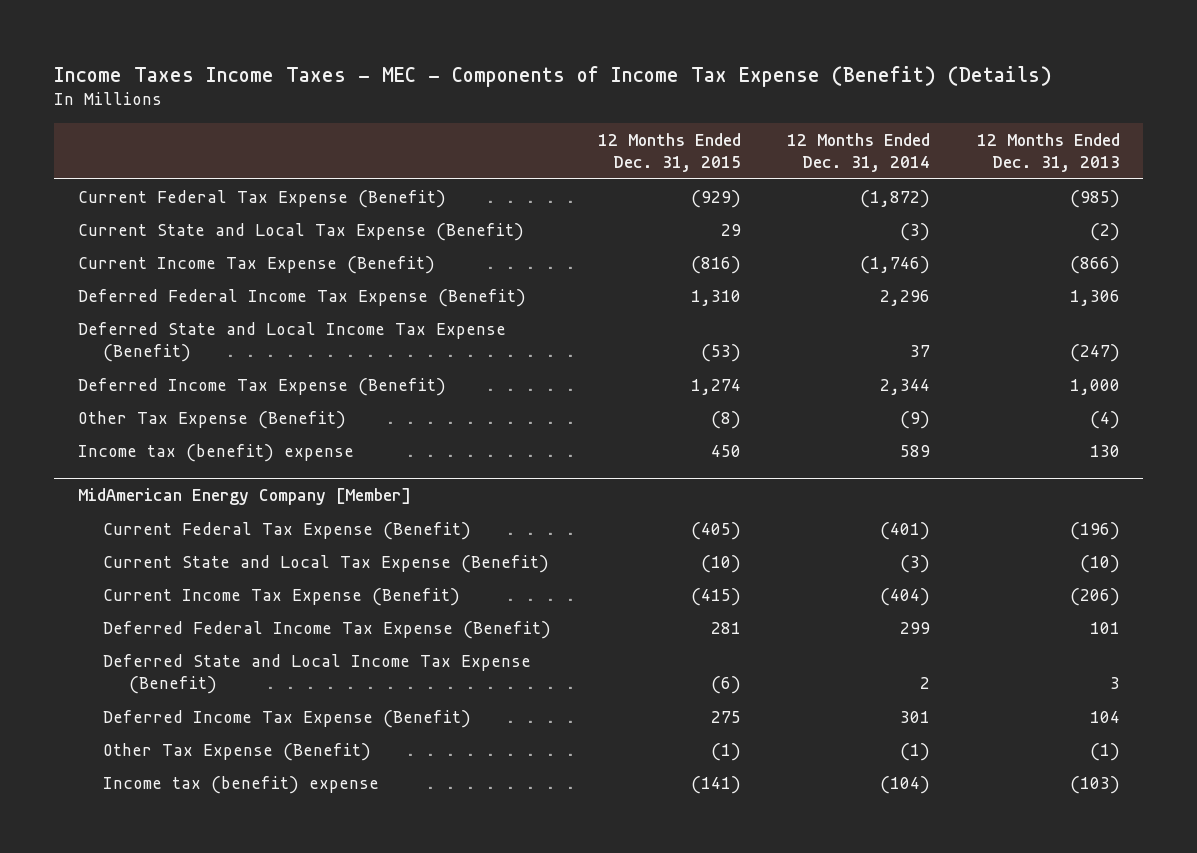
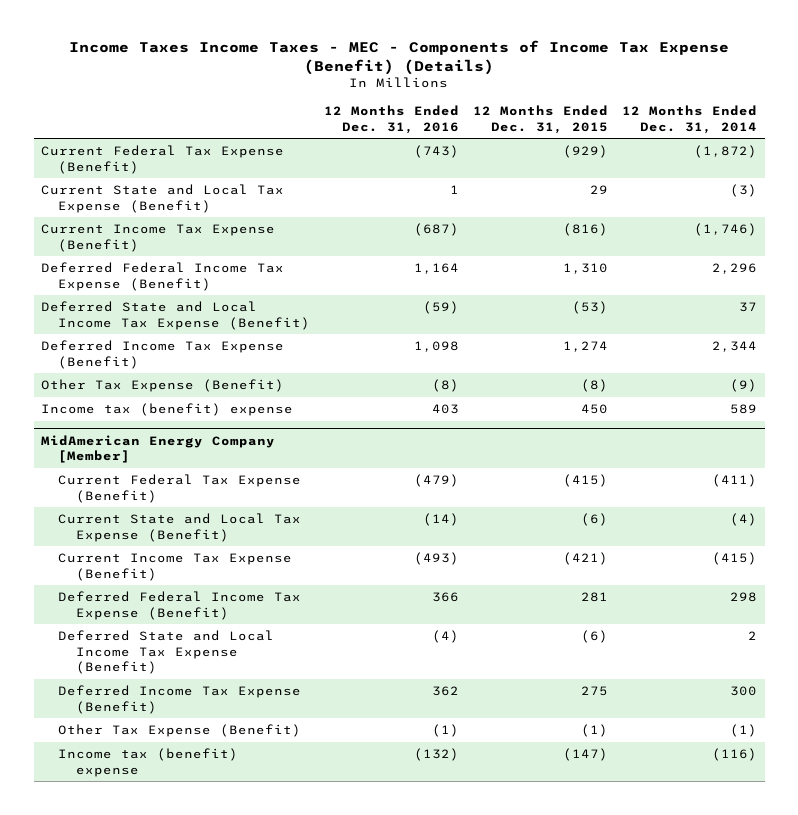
- | 12 Months Ended Dec. 31, 2015 | 12 Months Ended Dec. 31, 2014 | 12 Months Ended Dec. 31, 2013
+ | 12 Months Ended Dec. 31, 2016 | 12 Months Ended Dec. 31, 2015 | 12 Months Ended Dec. 31, 2014
@ MidAmerican Energy Company [Member]
- Current Federal Tax Expense (Benefit) | (405) | (401) | (196)
- Current State and Local Tax Expense (Benefit) | (10) | (3) | (10)
- Current Income Tax Expense (Benefit) | (415) | (404) | (206)
- Deferred Federal Income Tax Expense (Benefit) | 281 | 299 | 101
+ Current Federal Tax Expense (Benefit) | (479) | (415) | (411)
+ Current State and Local Tax Expense (Benefit) | (14) | (6) | (4)
+ Current Income Tax Expense (Benefit) | (493) | (421) | (415)
+ Deferred Federal Income Tax Expense (Benefit) | 366 | 281 | 298
- Deferred Income Tax Expense (Benefit) | 275 | 301 | 104
+ Deferred Income Tax Expense (Benefit) | 362 | 275 | 300
- Income tax (benefit) expense | (141) | (104) | (103)
+ Income tax (benefit) expense | (132) | (147) | (116)

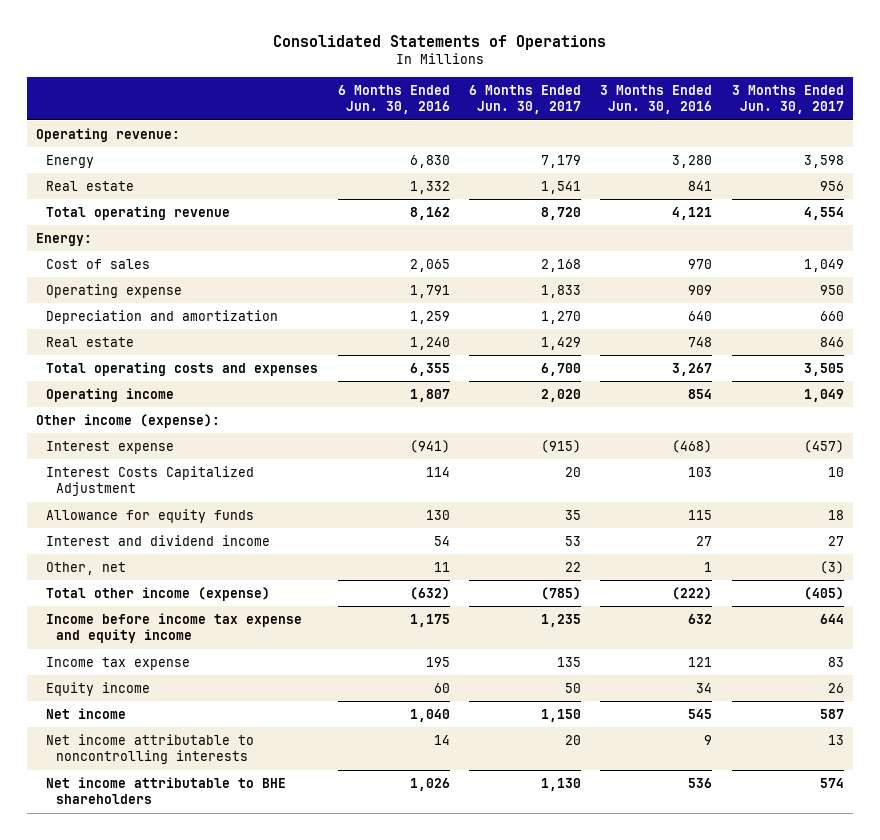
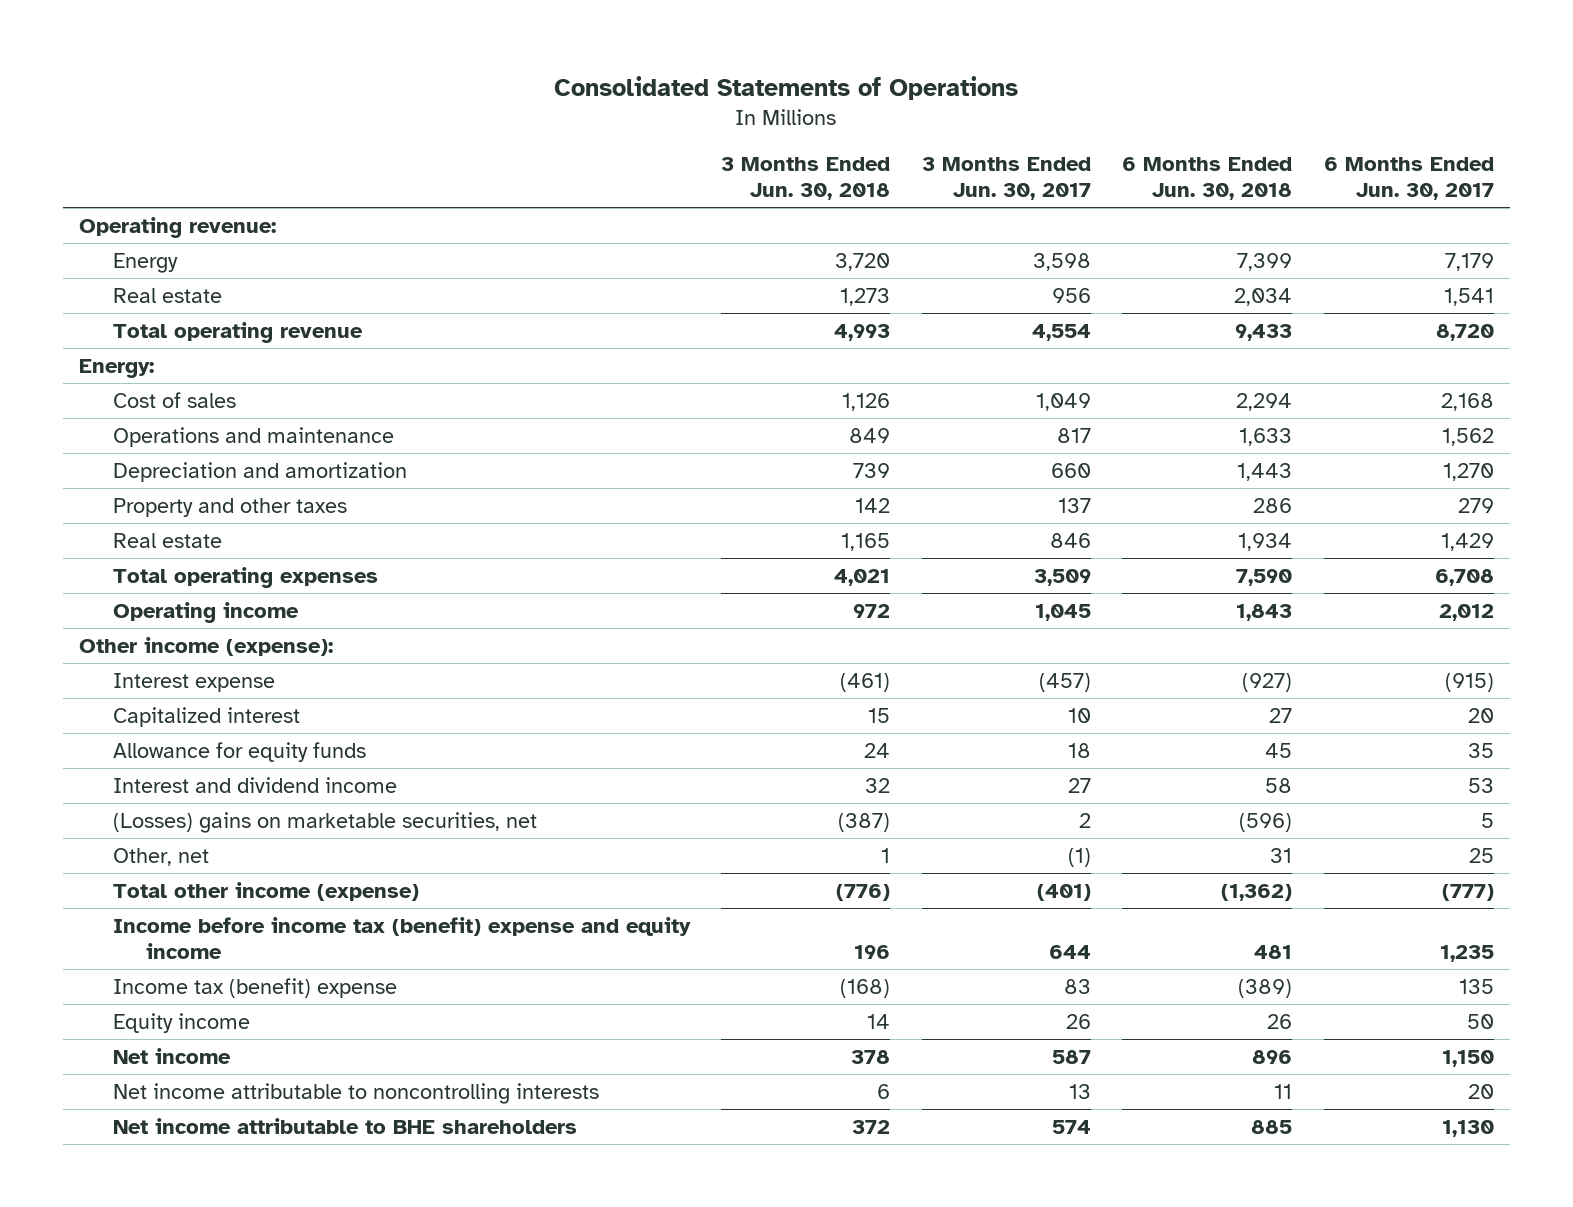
- | 6 Months Ended Jun. 30, 2016 | 6 Months Ended Jun. 30, 2017 | 3 Months Ended Jun. 30, 2016 | 3 Months Ended Jun. 30, 2017
+ | 3 Months Ended Jun. 30, 2018 | 3 Months Ended Jun. 30, 2017 | 6 Months Ended Jun. 30, 2018 | 6 Months Ended Jun. 30, 2017
- Operating expense | 1,791 | 1,833 | 909 | 950
+ Operations and maintenance | 849 | 817 | 1,633 | 1,562
+ Property and other taxes | 142 | 137 | 286 | 279
- Total operating costs and expenses | 6,355 | 6,700 | 3,267 | 3,505
- Operating income | 1,807 | 2,020 | 854 | 1,049
+ Total operating expenses | 4,021 | 3,509 | 7,590 | 6,708
+ Operating income | 972 | 1,045 | 1,843 | 2,012
- Interest Costs Capitalized Adjustment | 114 | 20 | 103 | 10
+ Capitalized interest | 15 | 10 | 27 | 20
- Other, net | 11 | 22 | 1 | (3)
- Total other income (expense) | (632) | (785) | (222) | (405)
- Income before income tax expense and equity income | 1,175 | 1,235 | 632 | 644
- Income tax expense | 195 | 135 | 121 | 83
+ (Losses) gains on marketable securities, net | (387) | 2 | (596) | 5
+ Other, net | 1 | (1) | 31 | 25
+ Total other income (expense) | (776) | (401) | (1,362) | (777)
+ Income before income tax (benefit) expense and equity income | 196 | 644 | 481 | 1,235
+ Income tax (benefit) expense | (168) | 83 | (389) | 135

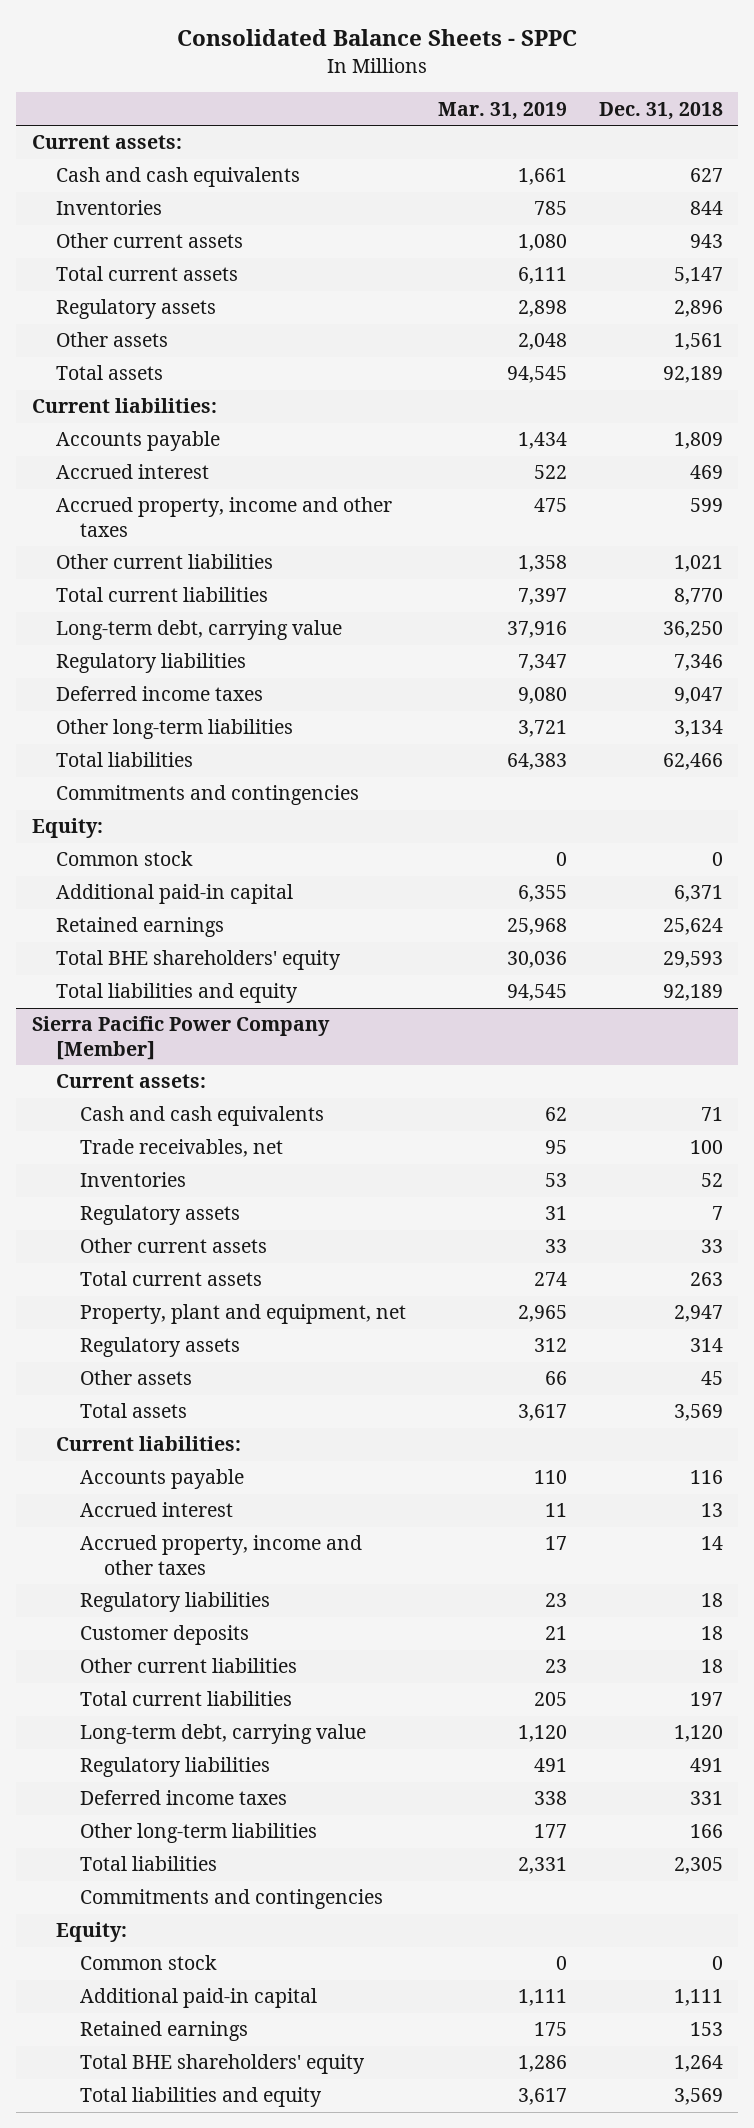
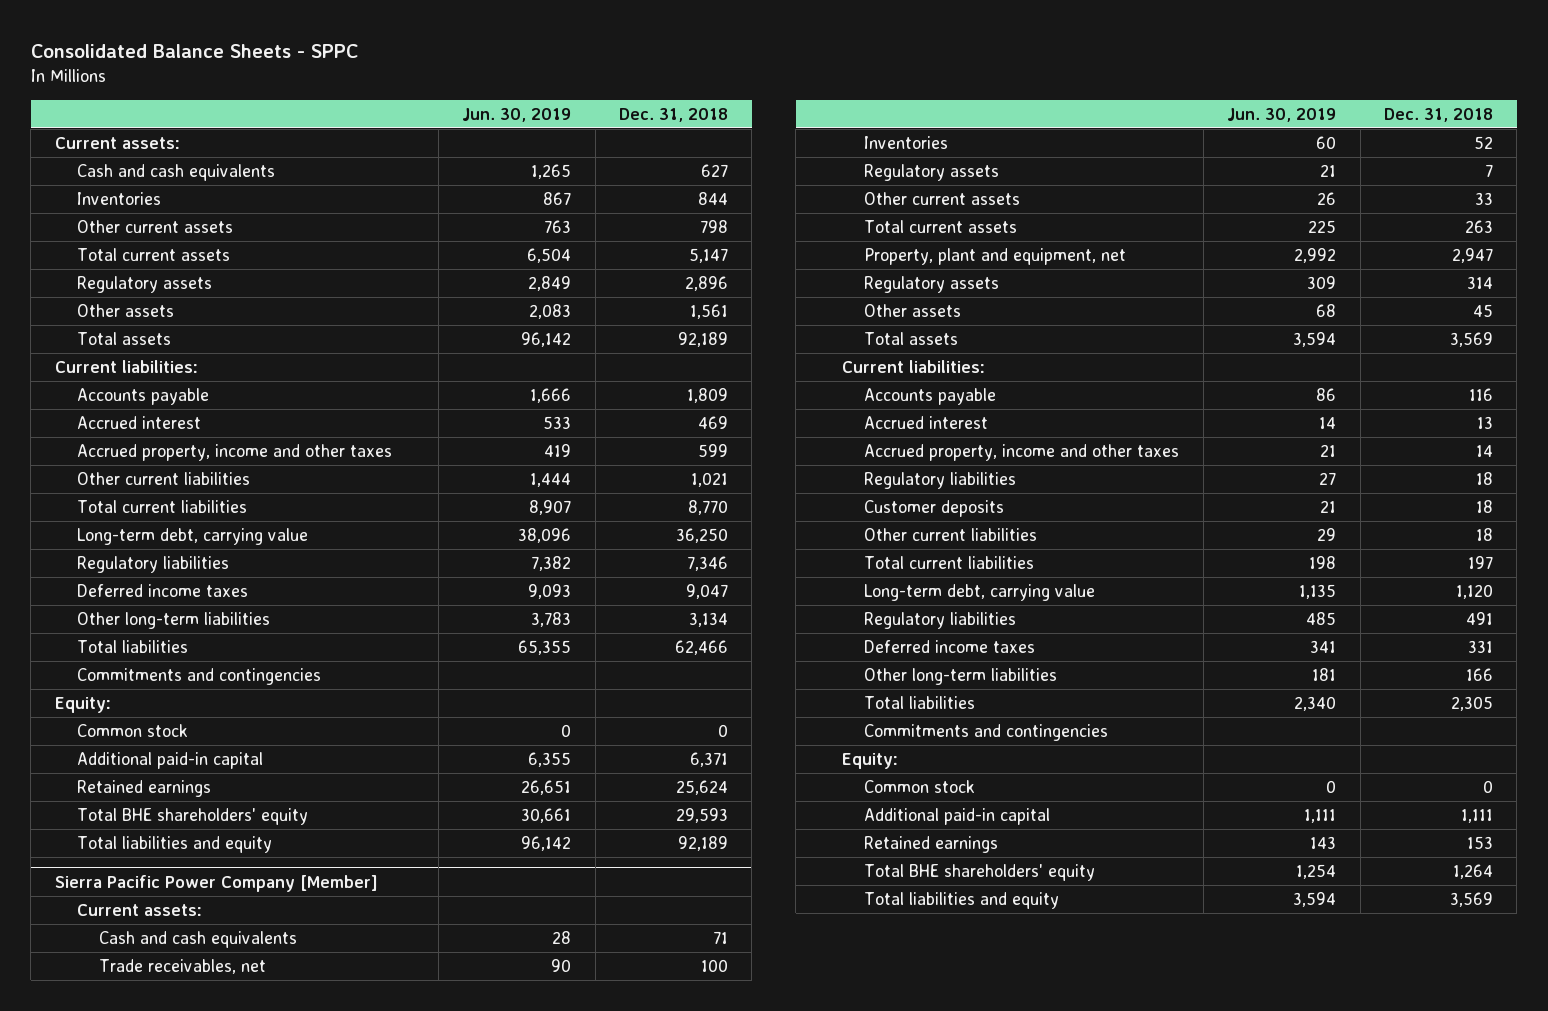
- | Mar. 31, 2019 | Dec. 31, 2018
+ | Jun. 30, 2019 | Dec. 31, 2018
- Other current assets | 1,080 | 943
+ Other current assets | 763 | 798

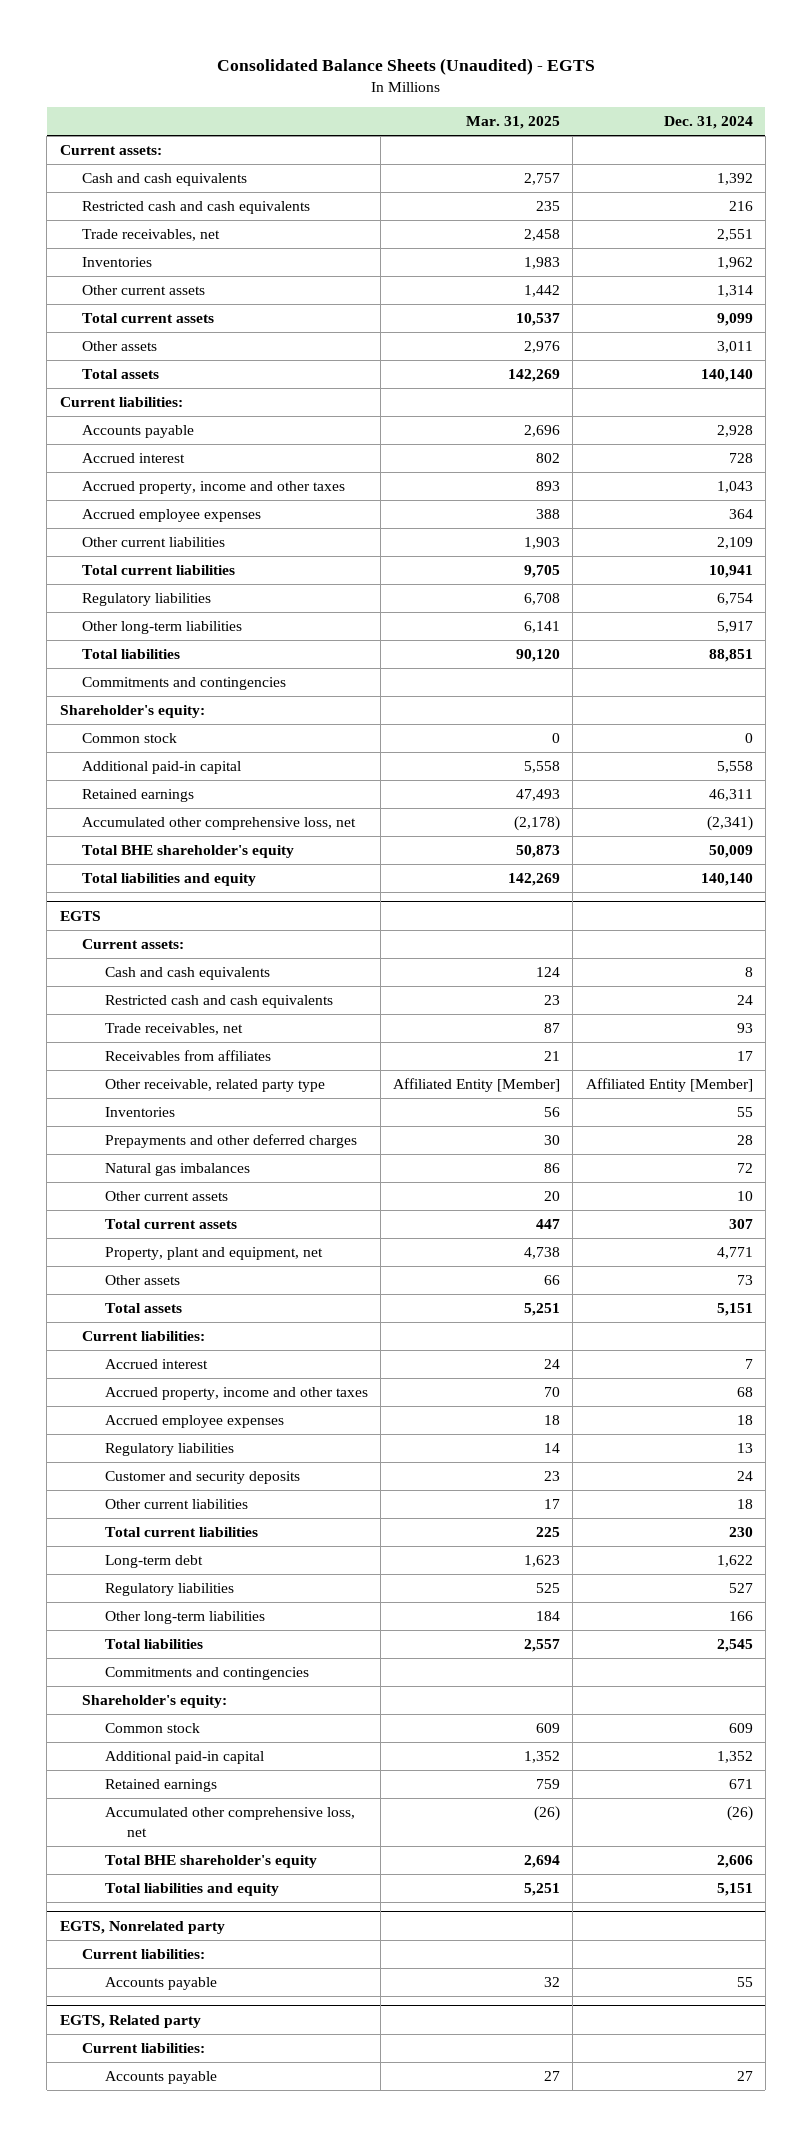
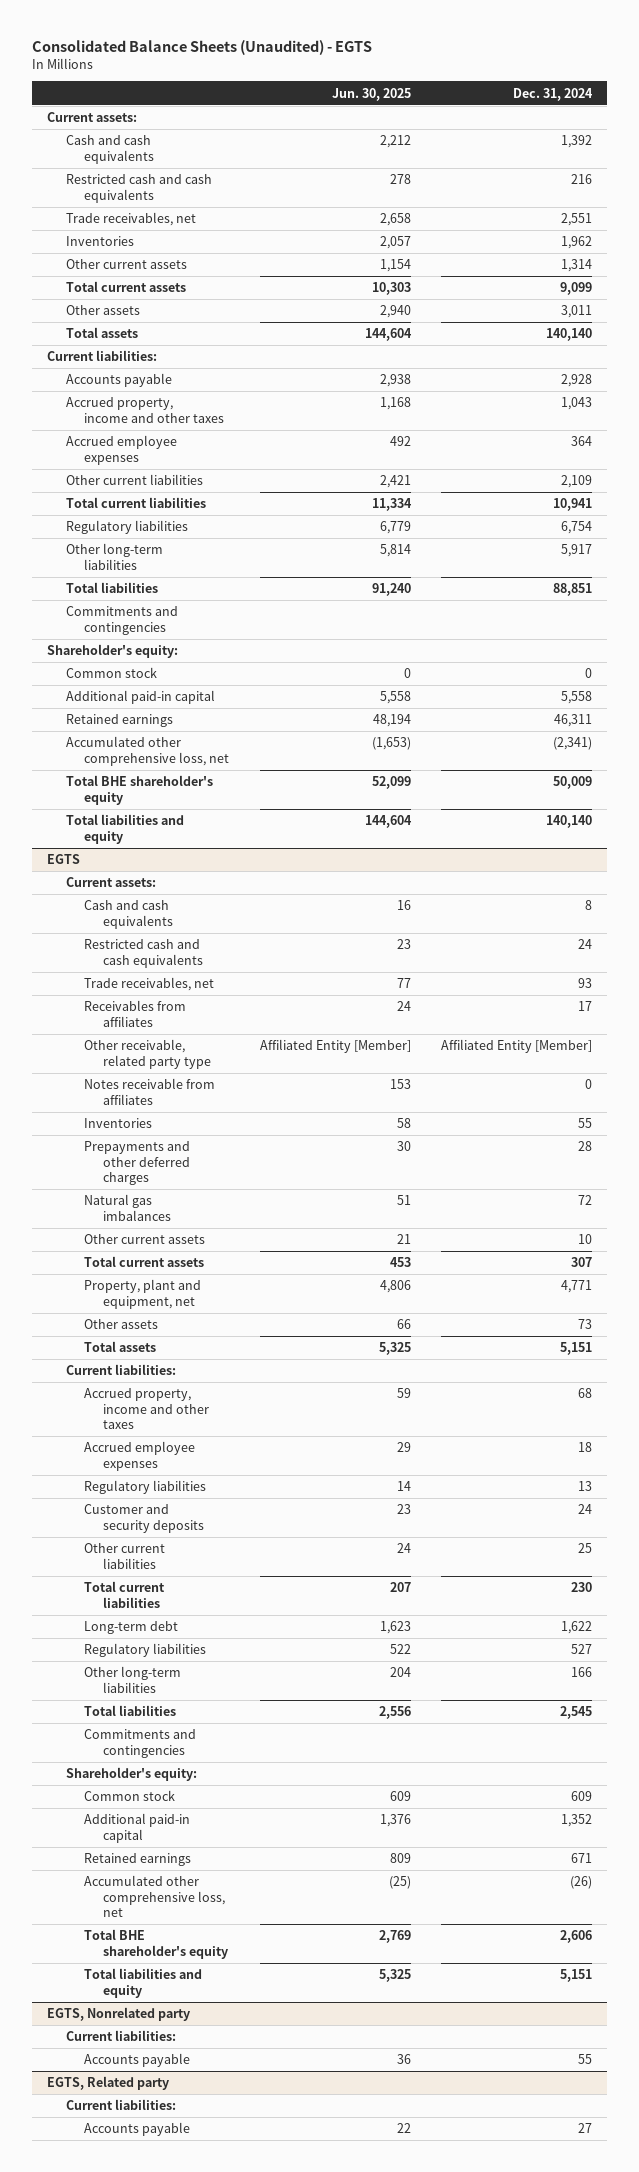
- | Mar. 31, 2025 | Dec. 31, 2024
+ | Jun. 30, 2025 | Dec. 31, 2024
- Accrued interest | 802 | 728
@ EGTS
+ Notes receivable from affiliates | 153 | 0
- Accrued interest | 24 | 7
- Other current liabilities | 17 | 18
+ Other current liabilities | 24 | 25

